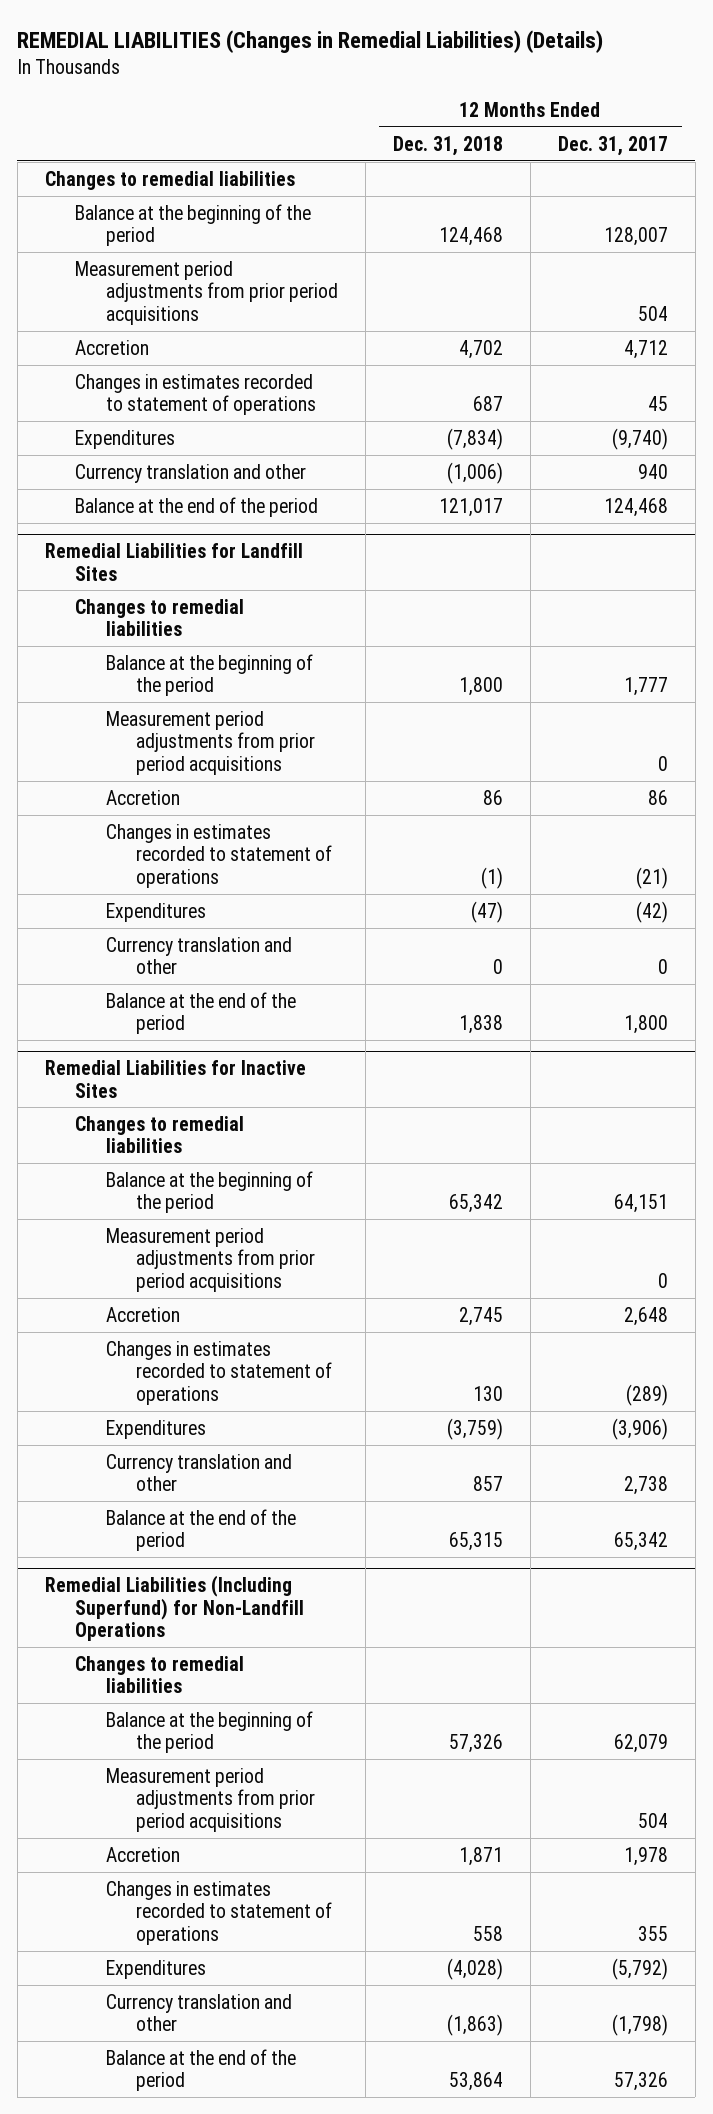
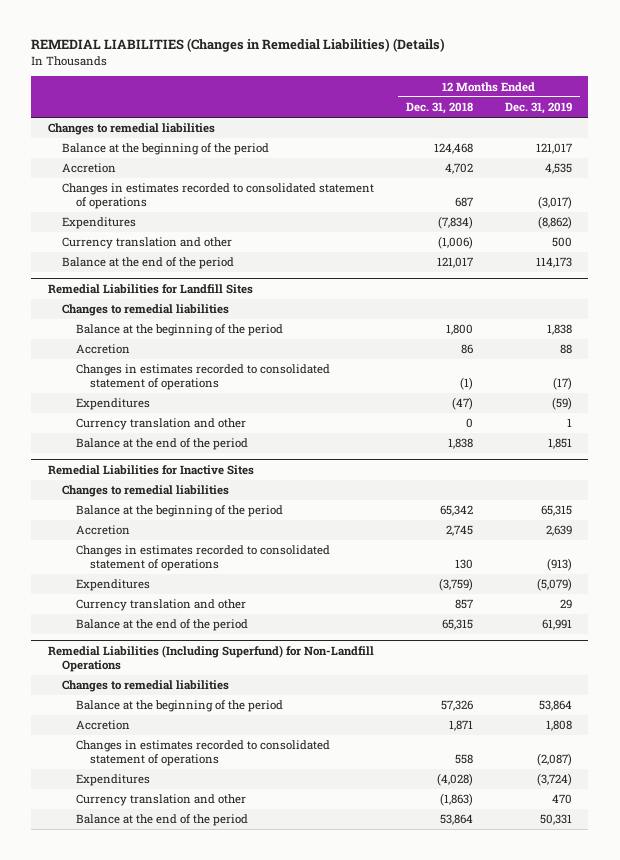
- | 12 Months Ended Dec. 31, 2018 | 12 Months Ended Dec. 31, 2017
+ | 12 Months Ended Dec. 31, 2018 | 12 Months Ended Dec. 31, 2019
- Measurement period adjustments from prior period acquisitions | | 504
- Changes in estimates recorded to statement of operations | 687 | 45
+ Changes in estimates recorded to consolidated statement of operations | 687 | (3,017)
@ Remedial Liabilities for Landfill Sites
- Measurement period adjustments from prior period acquisitions | | 0
- Changes in estimates recorded to statement of operations | (1) | (21)
+ Changes in estimates recorded to consolidated statement of operations | (1) | (17)
@ Remedial Liabilities for Inactive Sites
- Measurement period adjustments from prior period acquisitions | | 0
- Changes in estimates recorded to statement of operations | 130 | (289)
+ Changes in estimates recorded to consolidated statement of operations | 130 | (913)
@ Remedial Liabilities (Including Superfund) for Non-Landfill Operations
- Measurement period adjustments from prior period acquisitions | | 504
- Changes in estimates recorded to statement of operations | 558 | 355
+ Changes in estimates recorded to consolidated statement of operations | 558 | (2,087)

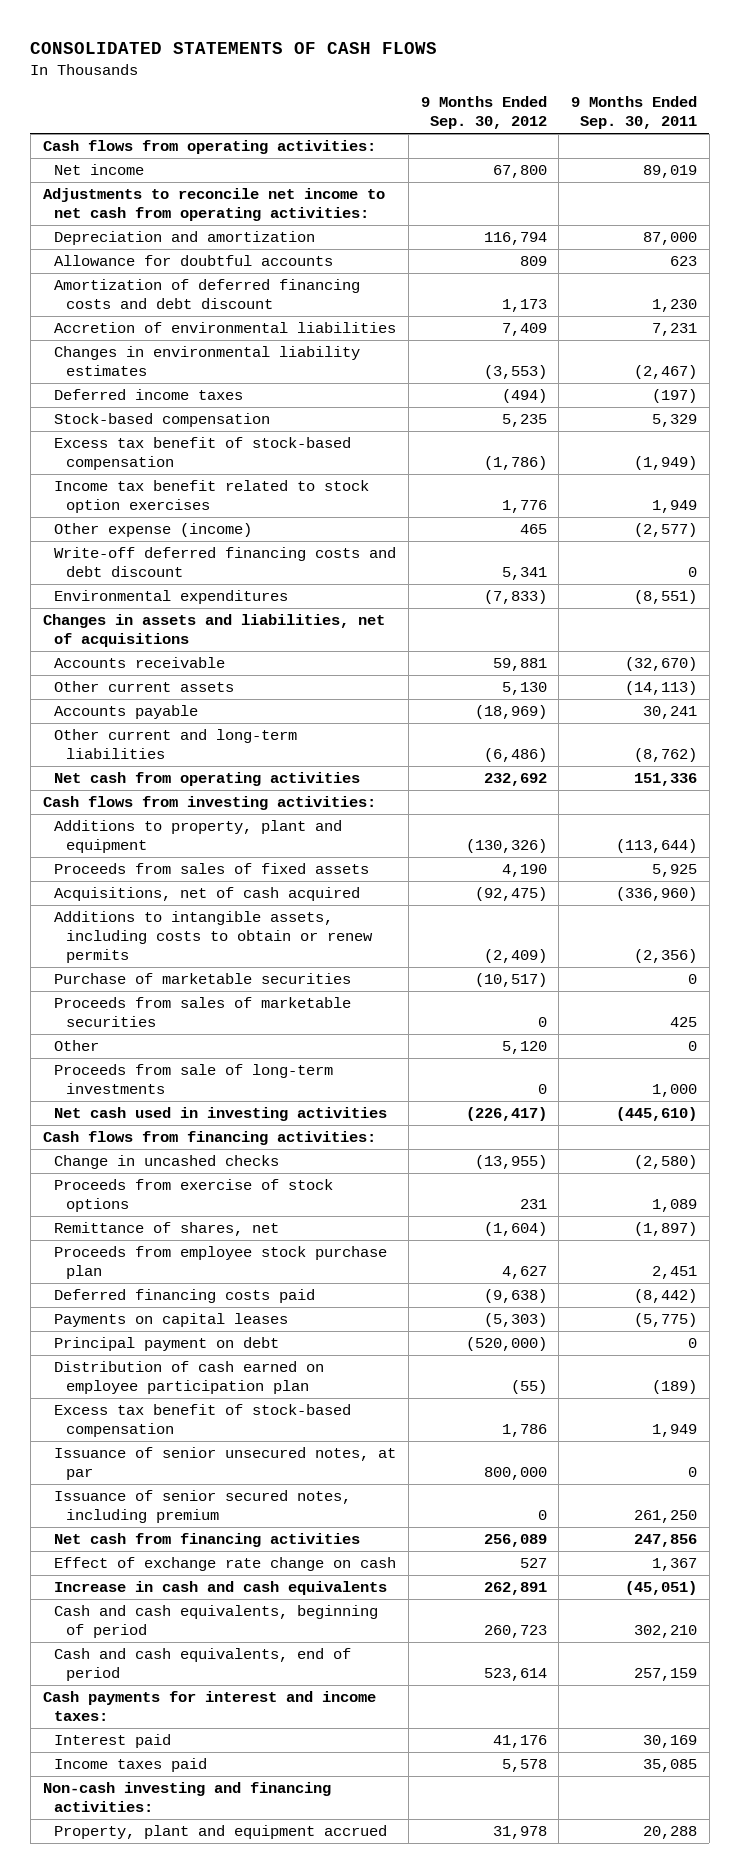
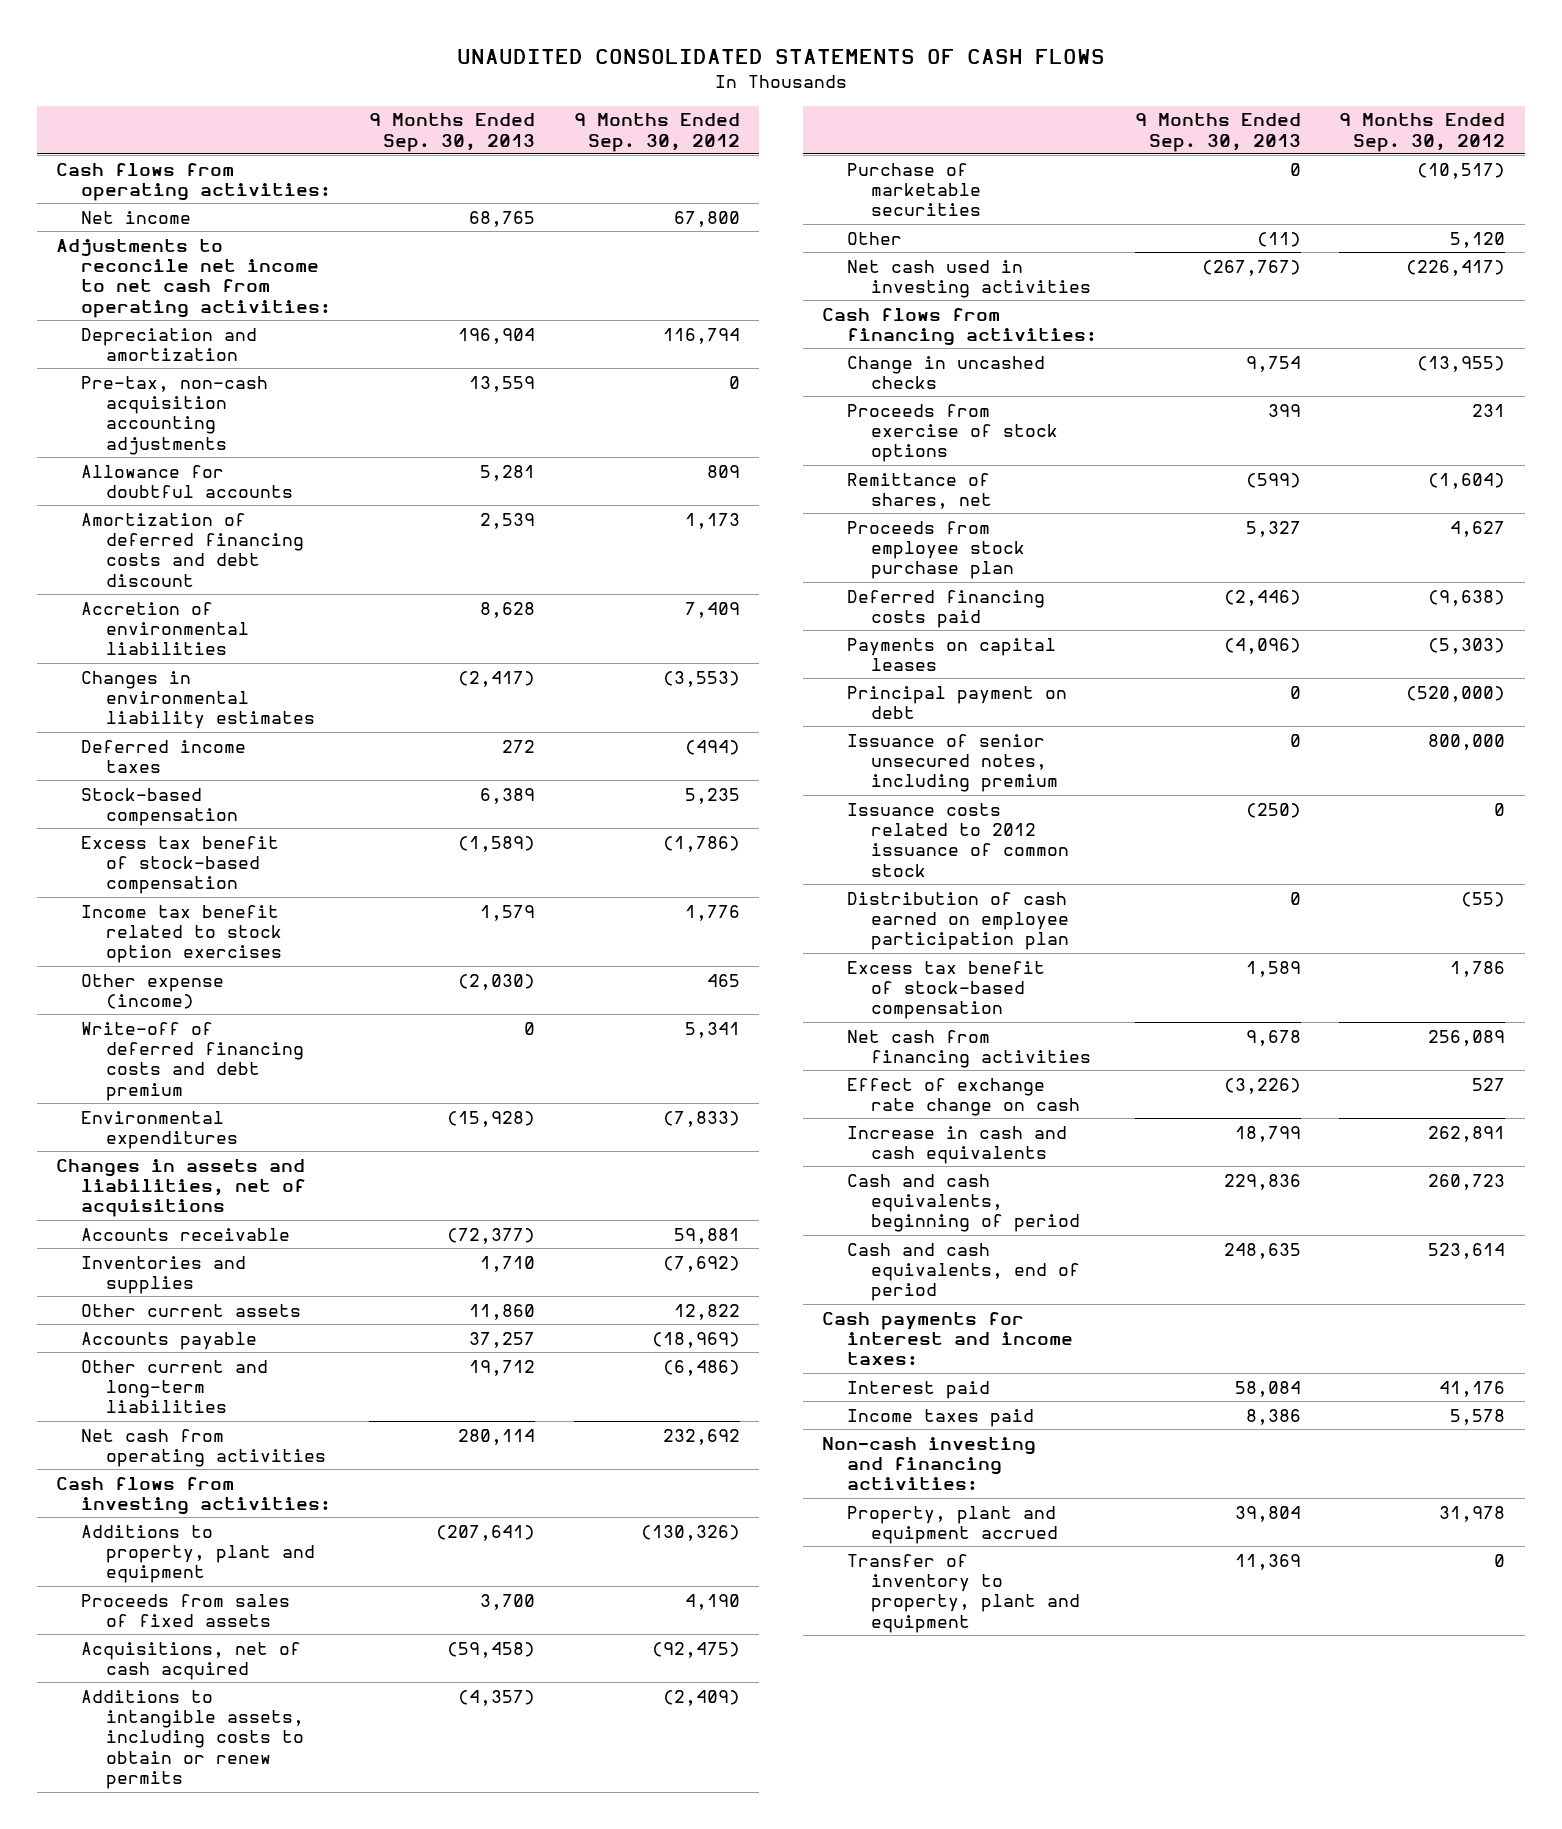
- CONSOLIDATED STATEMENTS OF CASH FLOWS
+ UNAUDITED CONSOLIDATED STATEMENTS OF CASH FLOWS
- | 9 Months Ended Sep. 30, 2012 | 9 Months Ended Sep. 30, 2011
+ | 9 Months Ended Sep. 30, 2013 | 9 Months Ended Sep. 30, 2012
+ Pre-tax, non-cash acquisition accounting adjustments | 13,559 | 0
- Write-off deferred financing costs and debt discount | 5,341 | 0
+ Write-off of deferred financing costs and debt premium | 0 | 5,341
- Other current assets | 5,130 | (14,113)
+ Inventories and supplies | 1,710 | (7,692)
+ Other current assets | 11,860 | 12,822
- Proceeds from sales of marketable securities | 0 | 425
- Proceeds from sale of long-term investments | 0 | 1,000
+ Issuance of senior unsecured notes, including premium | 0 | 800,000
+ Issuance costs related to 2012 issuance of common stock | (250) | 0
- Issuance of senior unsecured notes, at par | 800,000 | 0
- Issuance of senior secured notes, including premium | 0 | 261,250
+ Transfer of inventory to property, plant and equipment | 11,369 | 0

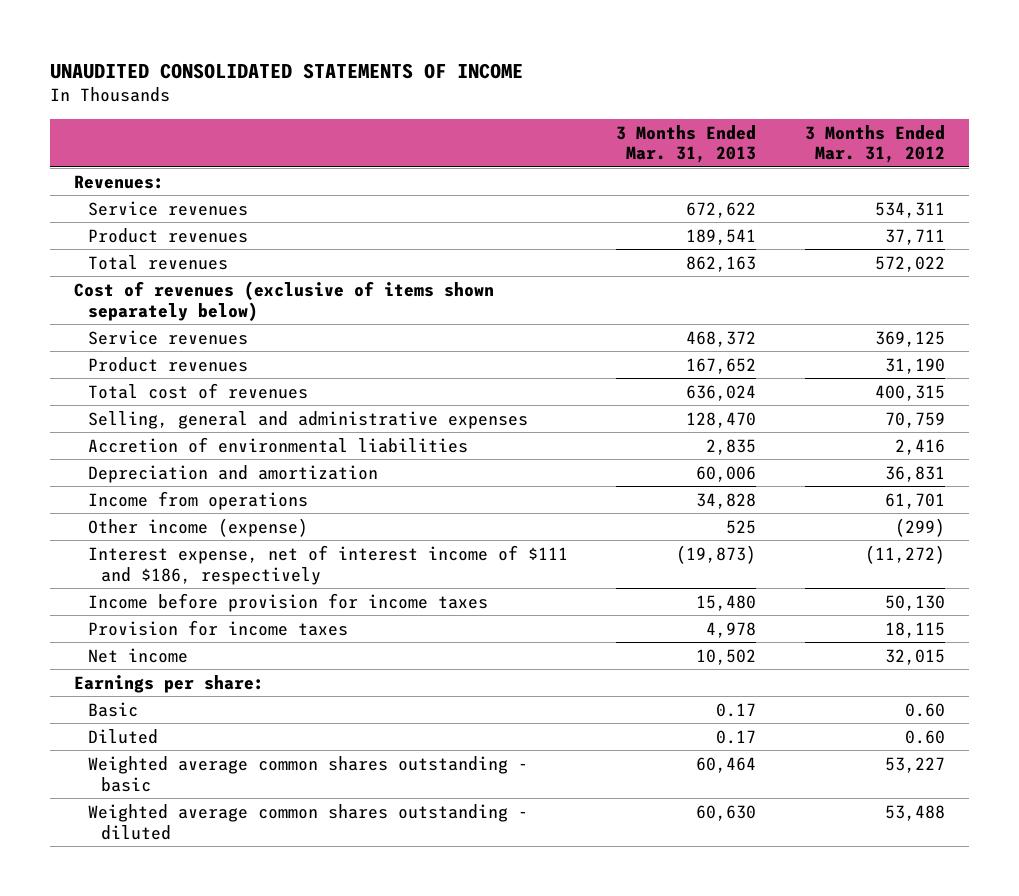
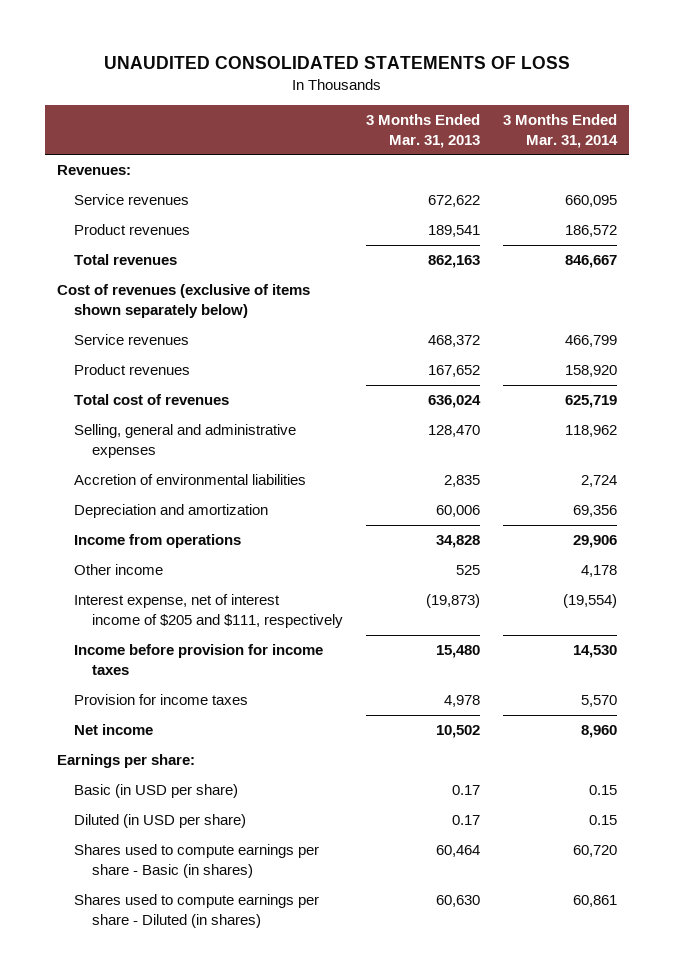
- UNAUDITED CONSOLIDATED STATEMENTS OF INCOME
+ UNAUDITED CONSOLIDATED STATEMENTS OF LOSS
- | 3 Months Ended Mar. 31, 2013 | 3 Months Ended Mar. 31, 2012
+ | 3 Months Ended Mar. 31, 2013 | 3 Months Ended Mar. 31, 2014
- Other income (expense) | 525 | (299)
- Interest expense, net of interest income of $111 and $186, respectively | (19,873) | (11,272)
+ Other income | 525 | 4,178
+ Interest expense, net of interest income of $205 and $111, respectively | (19,873) | (19,554)
- Basic | 0.17 | 0.60
- Diluted | 0.17 | 0.60
- Weighted average common shares outstanding - basic | 60,464 | 53,227
- Weighted average common shares outstanding - diluted | 60,630 | 53,488
+ Basic (in USD per share) | 0.17 | 0.15
+ Diluted (in USD per share) | 0.17 | 0.15
+ Shares used to compute earnings per share - Basic (in shares) | 60,464 | 60,720
+ Shares used to compute earnings per share - Diluted (in shares) | 60,630 | 60,861

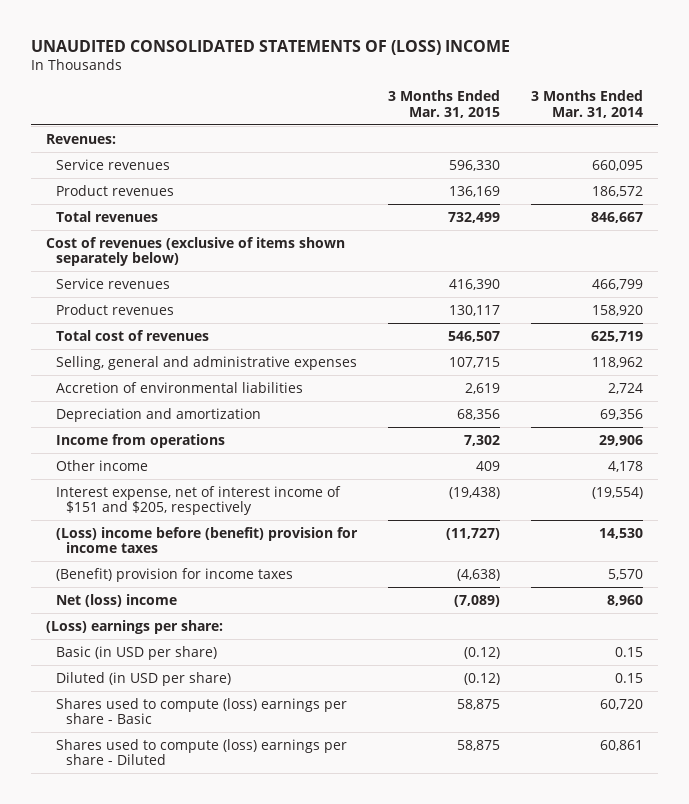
- UNAUDITED CONSOLIDATED STATEMENTS OF LOSS
+ UNAUDITED CONSOLIDATED STATEMENTS OF (LOSS) INCOME
- | 3 Months Ended Mar. 31, 2013 | 3 Months Ended Mar. 31, 2014
+ | 3 Months Ended Mar. 31, 2015 | 3 Months Ended Mar. 31, 2014
- Interest expense, net of interest income of $205 and $111, respectively | (19,873) | (19,554)
- Income before provision for income taxes | 15,480 | 14,530
- Provision for income taxes | 4,978 | 5,570
- Net income | 10,502 | 8,960
- Earnings per share:
+ Interest expense, net of interest income of $151 and $205, respectively | (19,438) | (19,554)
+ (Loss) income before (benefit) provision for income taxes | (11,727) | 14,530
+ (Benefit) provision for income taxes | (4,638) | 5,570
+ Net (loss) income | (7,089) | 8,960
+ (Loss) earnings per share:
- Shares used to compute earnings per share - Basic (in shares) | 60,464 | 60,720
- Shares used to compute earnings per share - Diluted (in shares) | 60,630 | 60,861
+ Shares used to compute (loss) earnings per share - Basic | 58,875 | 60,720
+ Shares used to compute (loss) earnings per share - Diluted | 58,875 | 60,861

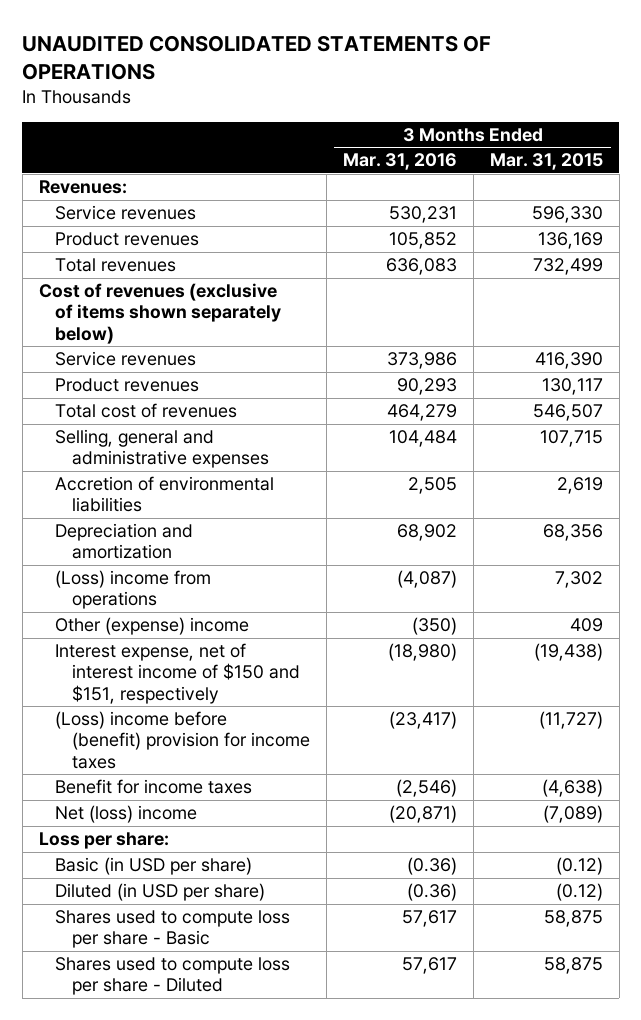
- UNAUDITED CONSOLIDATED STATEMENTS OF (LOSS) INCOME
+ UNAUDITED CONSOLIDATED STATEMENTS OF OPERATIONS
- | 3 Months Ended Mar. 31, 2015 | 3 Months Ended Mar. 31, 2014
+ | 3 Months Ended Mar. 31, 2016 | 3 Months Ended Mar. 31, 2015
- Income from operations | 7,302 | 29,906
- Other income | 409 | 4,178
- Interest expense, net of interest income of $151 and $205, respectively | (19,438) | (19,554)
+ (Loss) income from operations | (4,087) | 7,302
+ Other (expense) income | (350) | 409
+ Interest expense, net of interest income of $150 and $151, respectively | (18,980) | (19,438)
- (Benefit) provision for income taxes | (4,638) | 5,570
+ Benefit for income taxes | (2,546) | (4,638)
- (Loss) earnings per share:
+ Loss per share:
- Shares used to compute (loss) earnings per share - Basic | 58,875 | 60,720
- Shares used to compute (loss) earnings per share - Diluted | 58,875 | 60,861
+ Shares used to compute loss per share - Basic | 57,617 | 58,875
+ Shares used to compute loss per share - Diluted | 57,617 | 58,875

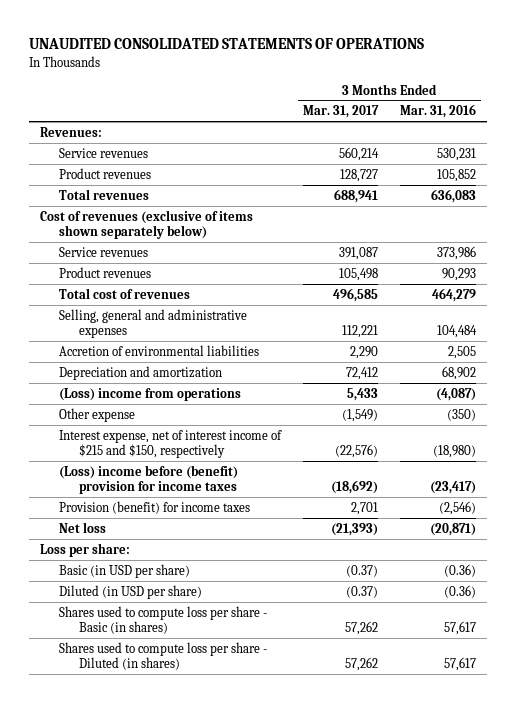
- | 3 Months Ended Mar. 31, 2016 | 3 Months Ended Mar. 31, 2015
+ | 3 Months Ended Mar. 31, 2017 | 3 Months Ended Mar. 31, 2016
- Other (expense) income | (350) | 409
- Interest expense, net of interest income of $150 and $151, respectively | (18,980) | (19,438)
+ Other expense | (1,549) | (350)
+ Interest expense, net of interest income of $215 and $150, respectively | (22,576) | (18,980)
- Benefit for income taxes | (2,546) | (4,638)
- Net (loss) income | (20,871) | (7,089)
+ Provision (benefit) for income taxes | 2,701 | (2,546)
+ Net loss | (21,393) | (20,871)
- Shares used to compute loss per share - Basic | 57,617 | 58,875
- Shares used to compute loss per share - Diluted | 57,617 | 58,875
+ Shares used to compute loss per share - Basic (in shares) | 57,262 | 57,617
+ Shares used to compute loss per share - Diluted (in shares) | 57,262 | 57,617

